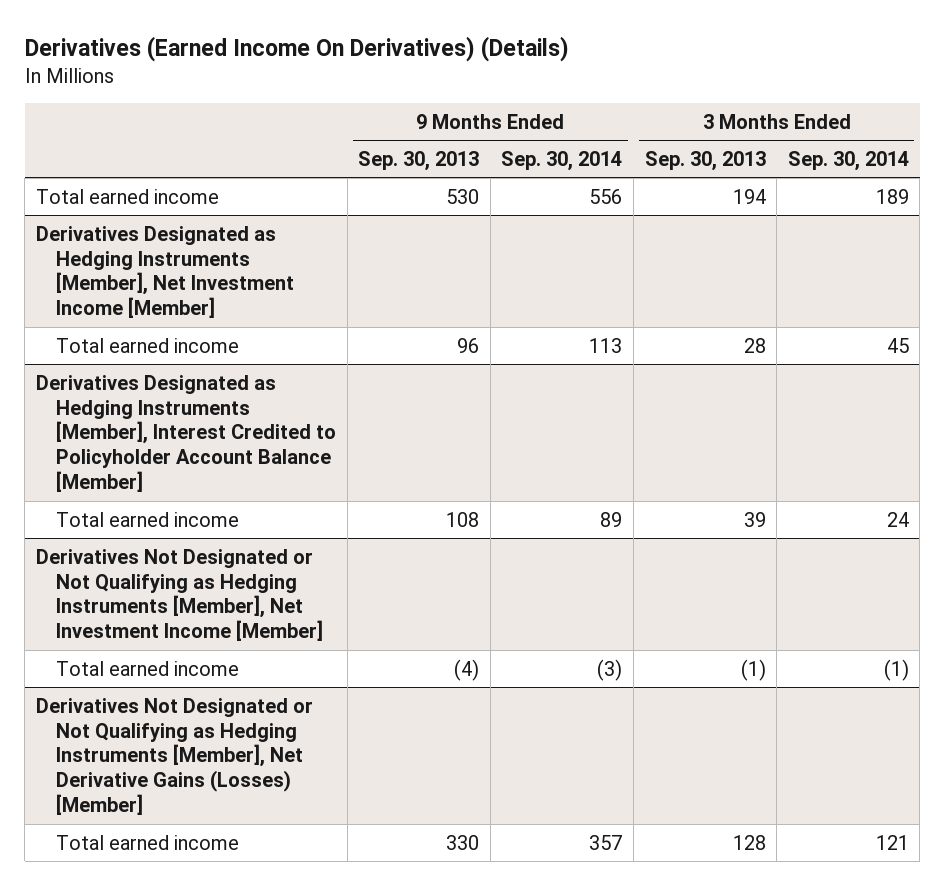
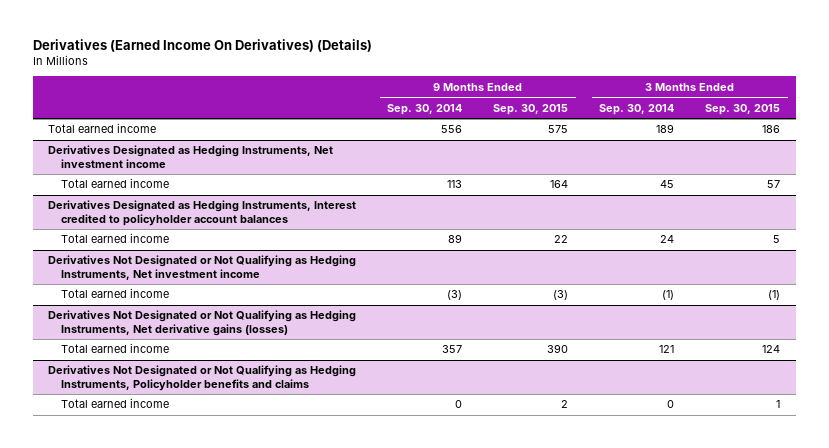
- | 9 Months Ended Sep. 30, 2013 | 9 Months Ended Sep. 30, 2014 | 3 Months Ended Sep. 30, 2013 | 3 Months Ended Sep. 30, 2014
+ | 9 Months Ended Sep. 30, 2014 | 9 Months Ended Sep. 30, 2015 | 3 Months Ended Sep. 30, 2014 | 3 Months Ended Sep. 30, 2015
- Derivatives Designated as Hedging Instruments [Member], Net Investment Income [Member]
+ Derivatives Designated as Hedging Instruments, Net investment income
- Derivatives Designated as Hedging Instruments [Member], Interest Credited to Policyholder Account Balance [Member]
+ Derivatives Designated as Hedging Instruments, Interest credited to policyholder account balances
- Derivatives Not Designated or Not Qualifying as Hedging Instruments [Member], Net Investment Income [Member]
+ Derivatives Not Designated or Not Qualifying as Hedging Instruments, Net investment income
- Derivatives Not Designated or Not Qualifying as Hedging Instruments [Member], Net Derivative Gains (Losses) [Member]
+ Derivatives Not Designated or Not Qualifying as Hedging Instruments, Net derivative gains (losses)
+ Derivatives Not Designated or Not Qualifying as Hedging Instruments, Policyholder benefits and claims
+ Total earned income | 0 | 2 | 0 | 1

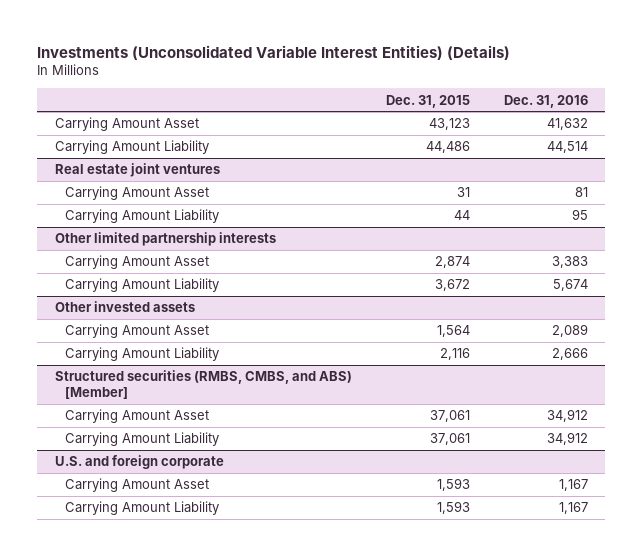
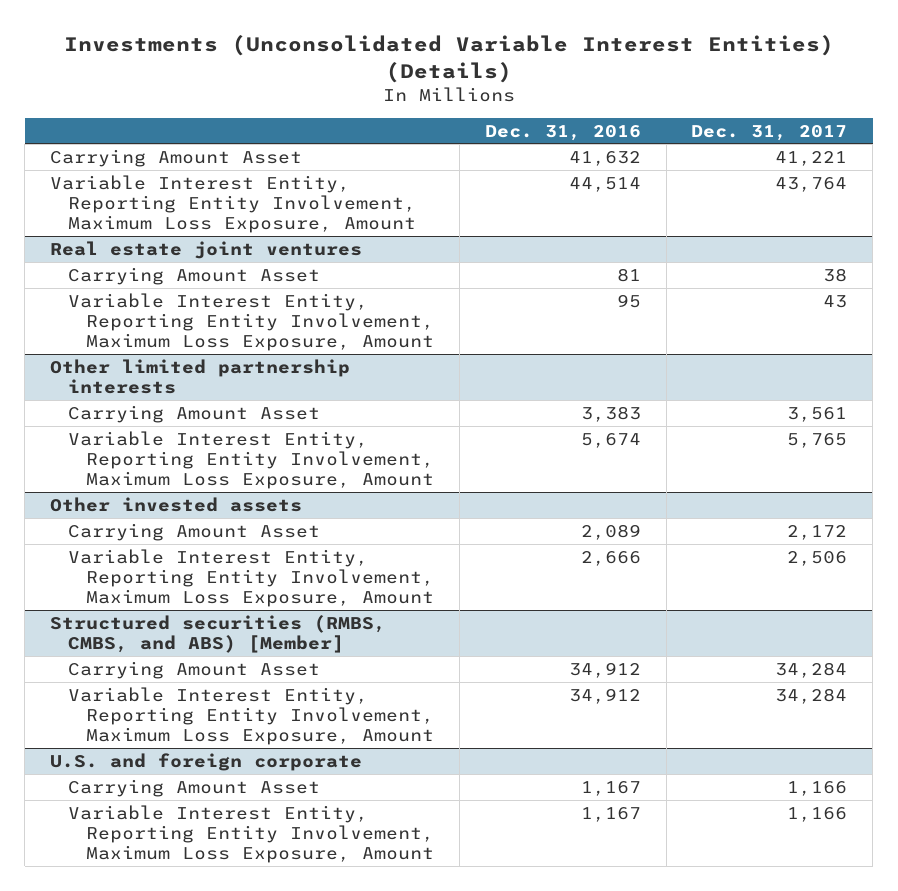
- | Dec. 31, 2015 | Dec. 31, 2016
+ | Dec. 31, 2016 | Dec. 31, 2017
- Carrying Amount Liability | 44,486 | 44,514
+ Variable Interest Entity, Reporting Entity Involvement, Maximum Loss Exposure, Amount | 44,514 | 43,764
@ Real estate joint ventures
- Carrying Amount Liability | 44 | 95
+ Variable Interest Entity, Reporting Entity Involvement, Maximum Loss Exposure, Amount | 95 | 43
@ Other limited partnership interests
- Carrying Amount Liability | 3,672 | 5,674
+ Variable Interest Entity, Reporting Entity Involvement, Maximum Loss Exposure, Amount | 5,674 | 5,765
@ Other invested assets
- Carrying Amount Liability | 2,116 | 2,666
+ Variable Interest Entity, Reporting Entity Involvement, Maximum Loss Exposure, Amount | 2,666 | 2,506
@ Structured securities (RMBS, CMBS, and ABS) [Member]
- Carrying Amount Liability | 37,061 | 34,912
+ Variable Interest Entity, Reporting Entity Involvement, Maximum Loss Exposure, Amount | 34,912 | 34,284
@ U.S. and foreign corporate
- Carrying Amount Liability | 1,593 | 1,167
+ Variable Interest Entity, Reporting Entity Involvement, Maximum Loss Exposure, Amount | 1,167 | 1,166

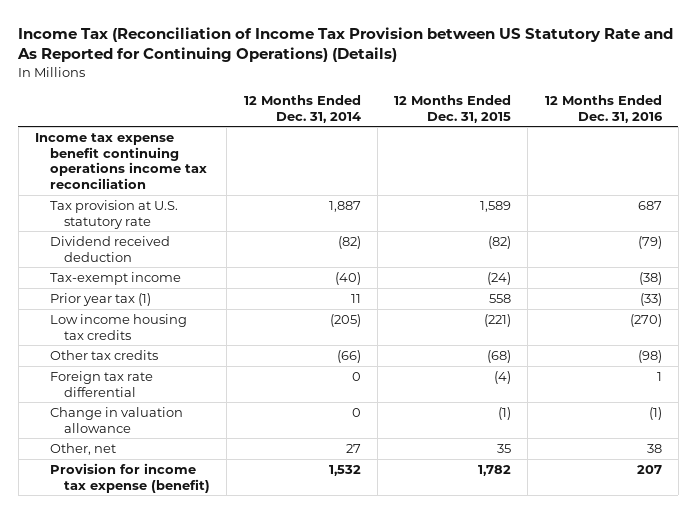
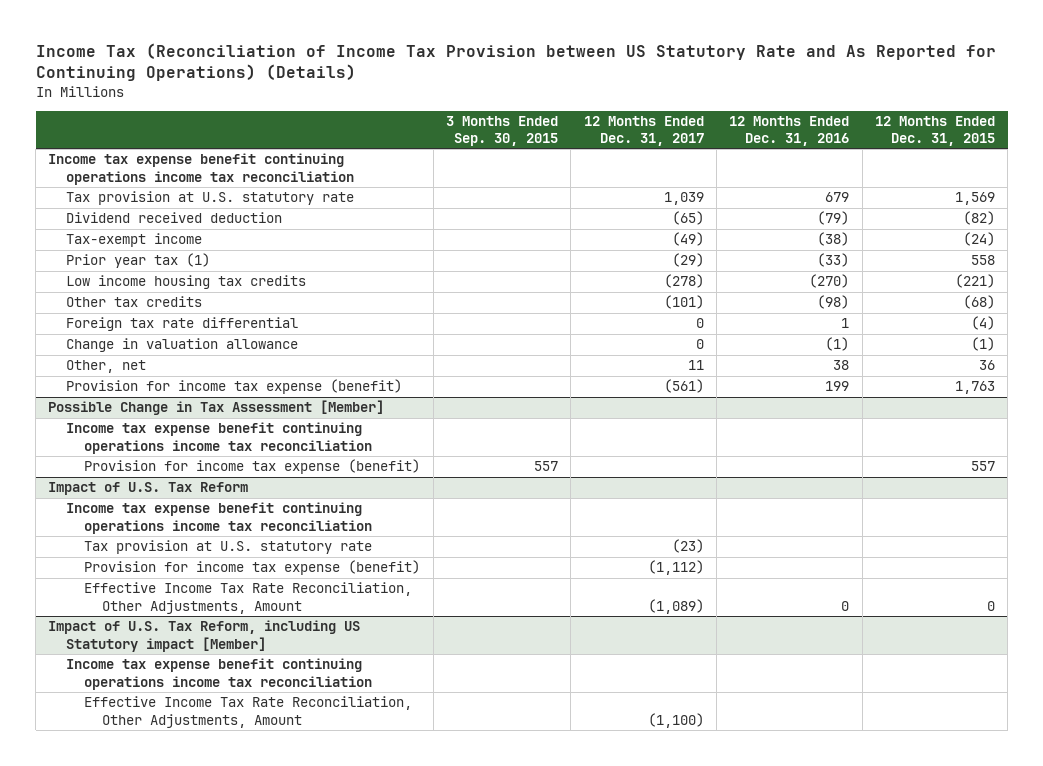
- | 12 Months Ended Dec. 31, 2014 | 12 Months Ended Dec. 31, 2015 | 12 Months Ended Dec. 31, 2016
+ | 3 Months Ended Sep. 30, 2015 | 12 Months Ended Dec. 31, 2017 | 12 Months Ended Dec. 31, 2016 | 12 Months Ended Dec. 31, 2015
- Tax provision at U.S. statutory rate | 1,887 | 1,589 | 687
+ Tax provision at U.S. statutory rate | | 1,039 | 679 | 1,569
- Other, net | 27 | 35 | 38
- Provision for income tax expense (benefit) | 1,532 | 1,782 | 207
+ Other, net | | 11 | 38 | 36
+ Provision for income tax expense (benefit) | | (561) | 199 | 1,763
+ Possible Change in Tax Assessment [Member]
+ Income tax expense benefit continuing operations income tax reconciliation
+ Provision for income tax expense (benefit) | 557 | | | 557
+ Impact of U.S. Tax Reform
+ Income tax expense benefit continuing operations income tax reconciliation
+ Tax provision at U.S. statutory rate | | (23) | |
+ Provision for income tax expense (benefit) | | (1,112) | |
+ Effective Income Tax Rate Reconciliation, Other Adjustments, Amount | | (1,089) | 0 | 0
+ Impact of U.S. Tax Reform, including US Statutory impact [Member]
+ Income tax expense benefit continuing operations income tax reconciliation
+ Effective Income Tax Rate Reconciliation, Other Adjustments, Amount | | (1,100) | |

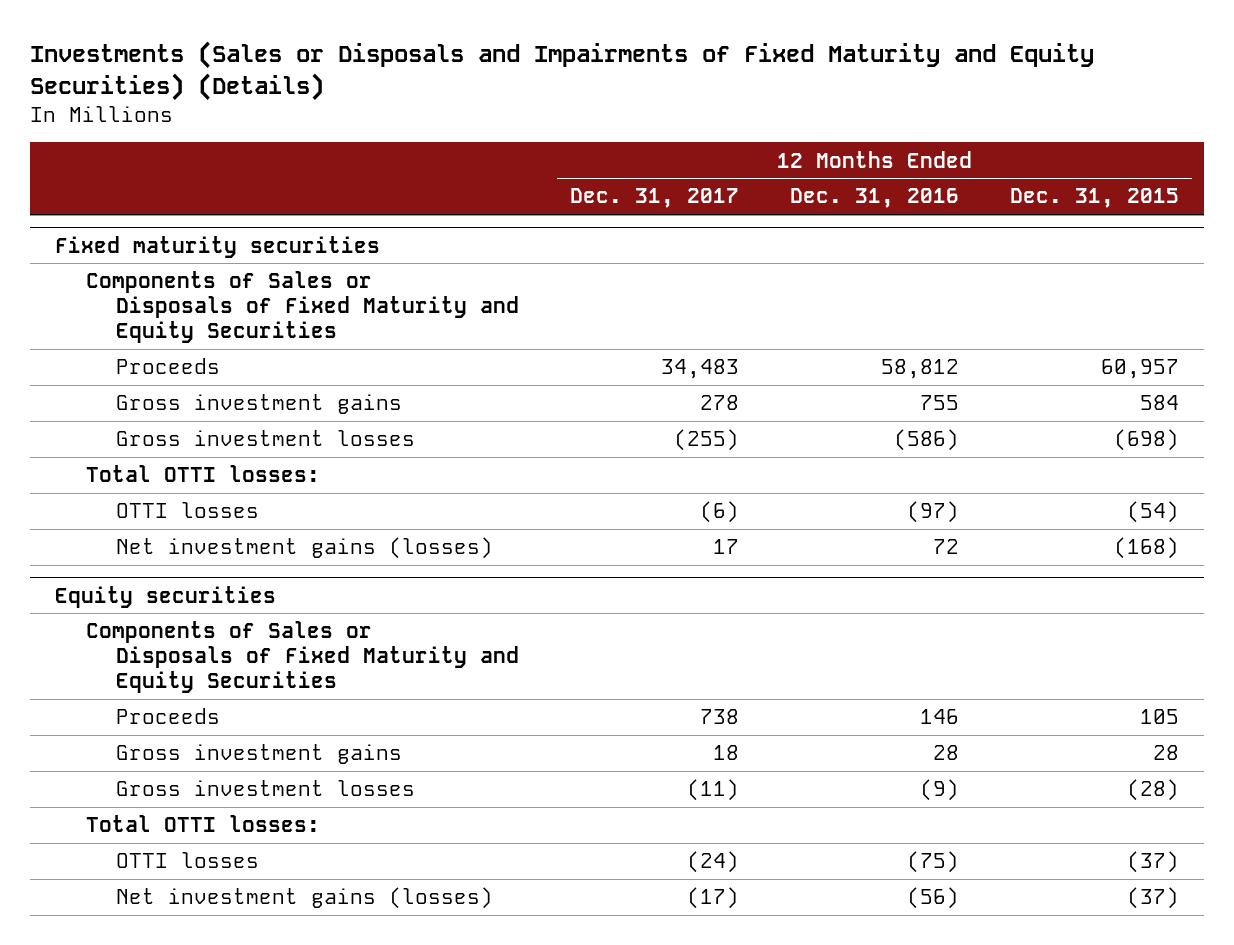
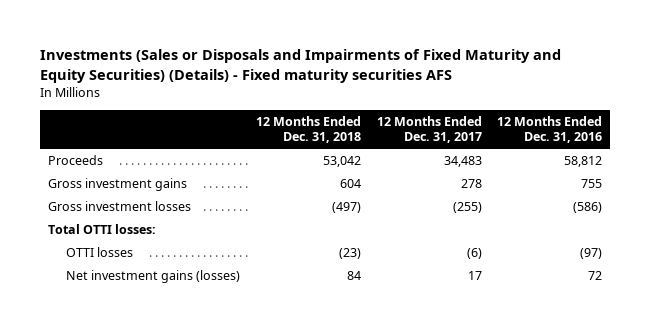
- Investments (Sales or Disposals and Impairments of Fixed Maturity and Equity Securities) (Details)
+ Investments (Sales or Disposals and Impairments of Fixed Maturity and Equity Securities) (Details) - Fixed maturity securities AFS
- | 12 Months Ended Dec. 31, 2017 | 12 Months Ended Dec. 31, 2016 | 12 Months Ended Dec. 31, 2015
+ | 12 Months Ended Dec. 31, 2018 | 12 Months Ended Dec. 31, 2017 | 12 Months Ended Dec. 31, 2016
- Fixed maturity securities
- Components of Sales or Disposals of Fixed Maturity and Equity Securities
- Equity securities
- Components of Sales or Disposals of Fixed Maturity and Equity Securities
- Proceeds | 738 | 146 | 105
- Gross investment gains | 18 | 28 | 28
- Gross investment losses | (11) | (9) | (28)
- Total OTTI losses:
- OTTI losses | (24) | (75) | (37)
- Net investment gains (losses) | (17) | (56) | (37)

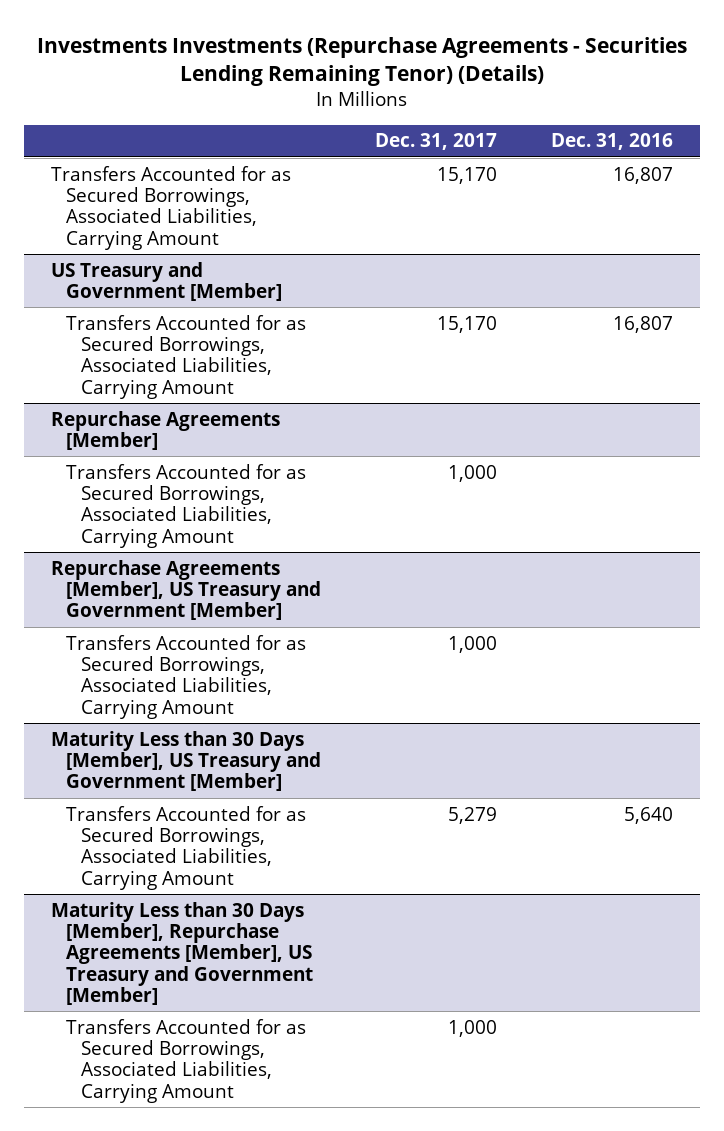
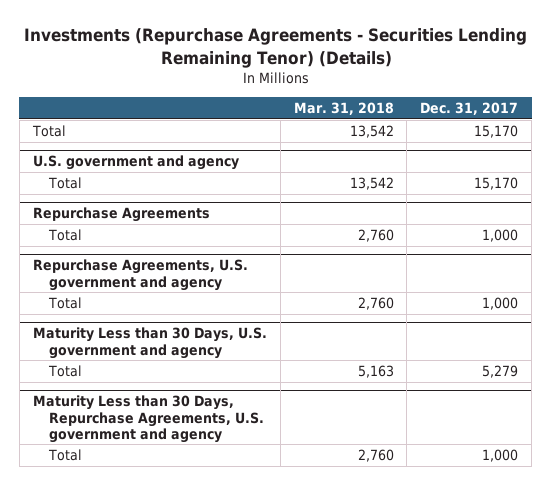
- Investments Investments (Repurchase Agreements - Securities Lending Remaining Tenor) (Details)
+ Investments (Repurchase Agreements - Securities Lending Remaining Tenor) (Details)
- | Dec. 31, 2017 | Dec. 31, 2016
+ | Mar. 31, 2018 | Dec. 31, 2017
- Transfers Accounted for as Secured Borrowings, Associated Liabilities, Carrying Amount | 15,170 | 16,807
- US Treasury and Government [Member]
- Transfers Accounted for as Secured Borrowings, Associated Liabilities, Carrying Amount | 15,170 | 16,807
- Repurchase Agreements [Member]
- Transfers Accounted for as Secured Borrowings, Associated Liabilities, Carrying Amount | 1,000 |
- Repurchase Agreements [Member], US Treasury and Government [Member]
- Transfers Accounted for as Secured Borrowings, Associated Liabilities, Carrying Amount | 1,000 |
- Maturity Less than 30 Days [Member], US Treasury and Government [Member]
- Transfers Accounted for as Secured Borrowings, Associated Liabilities, Carrying Amount | 5,279 | 5,640
- Maturity Less than 30 Days [Member], Repurchase Agreements [Member], US Treasury and Government [Member]
- Transfers Accounted for as Secured Borrowings, Associated Liabilities, Carrying Amount | 1,000 |
+ Total | 13,542 | 15,170
+ U.S. government and agency
+ Total | 13,542 | 15,170
+ Repurchase Agreements
+ Total | 2,760 | 1,000
+ Repurchase Agreements, U.S. government and agency
+ Total | 2,760 | 1,000
+ Maturity Less than 30 Days, U.S. government and agency
+ Total | 5,163 | 5,279
+ Maturity Less than 30 Days, Repurchase Agreements, U.S. government and agency
+ Total | 2,760 | 1,000

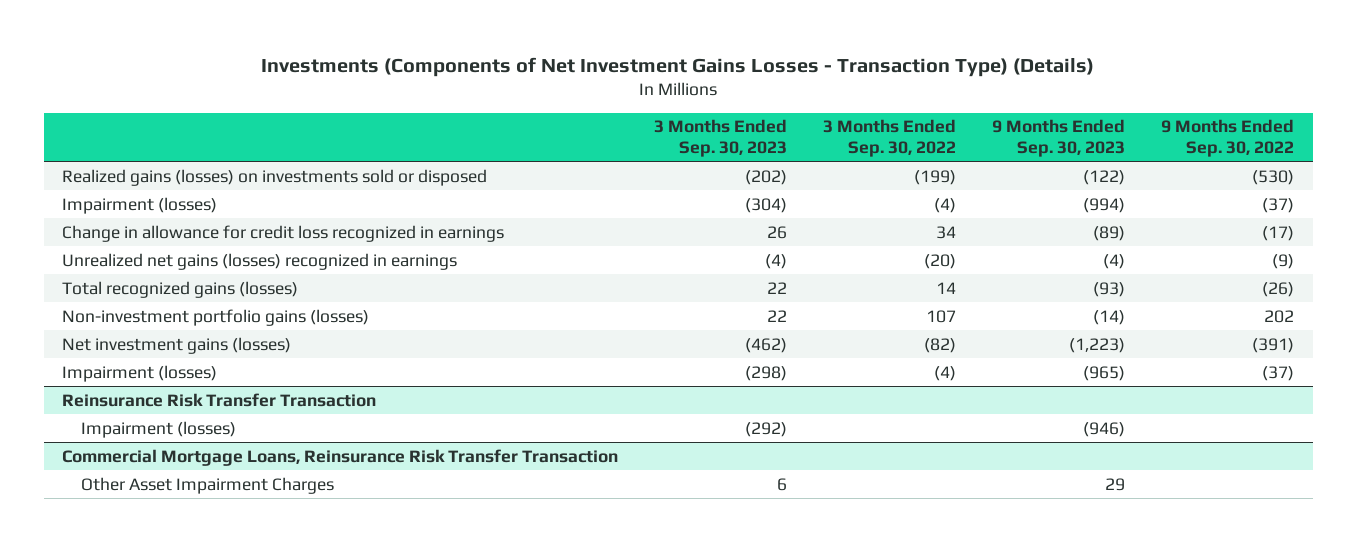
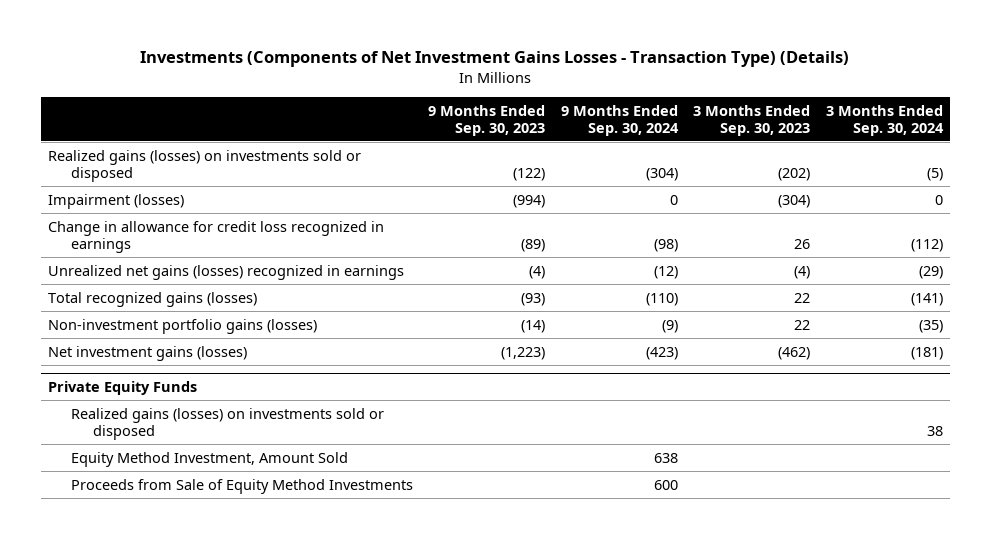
- | 3 Months Ended Sep. 30, 2023 | 3 Months Ended Sep. 30, 2022 | 9 Months Ended Sep. 30, 2023 | 9 Months Ended Sep. 30, 2022
+ | 9 Months Ended Sep. 30, 2023 | 9 Months Ended Sep. 30, 2024 | 3 Months Ended Sep. 30, 2023 | 3 Months Ended Sep. 30, 2024
- Impairment (losses) | (298) | (4) | (965) | (37)
- Reinsurance Risk Transfer Transaction
- Impairment (losses) | (292) | | (946) |
- Commercial Mortgage Loans, Reinsurance Risk Transfer Transaction
- Other Asset Impairment Charges | 6 | | 29 |
+ Private Equity Funds
+ Realized gains (losses) on investments sold or disposed | | | | 38
+ Equity Method Investment, Amount Sold | | 638 | |
+ Proceeds from Sale of Equity Method Investments | | 600 | |

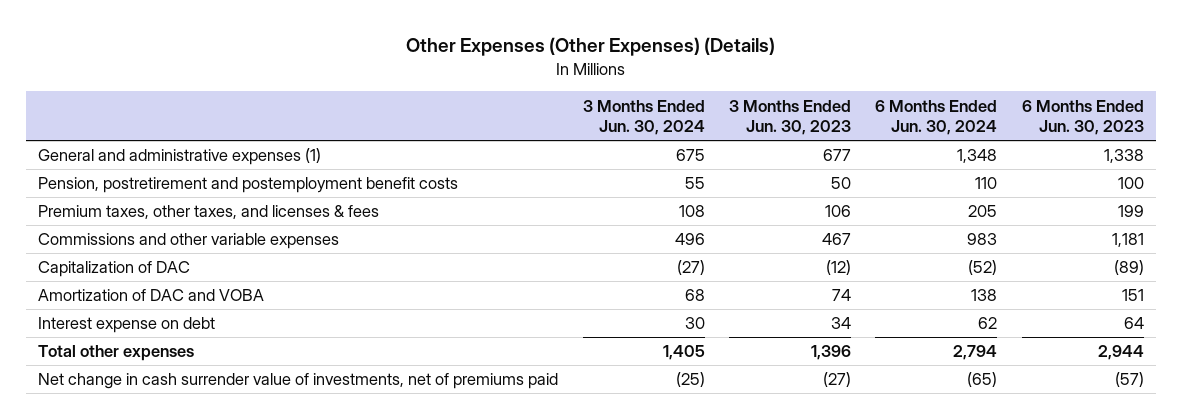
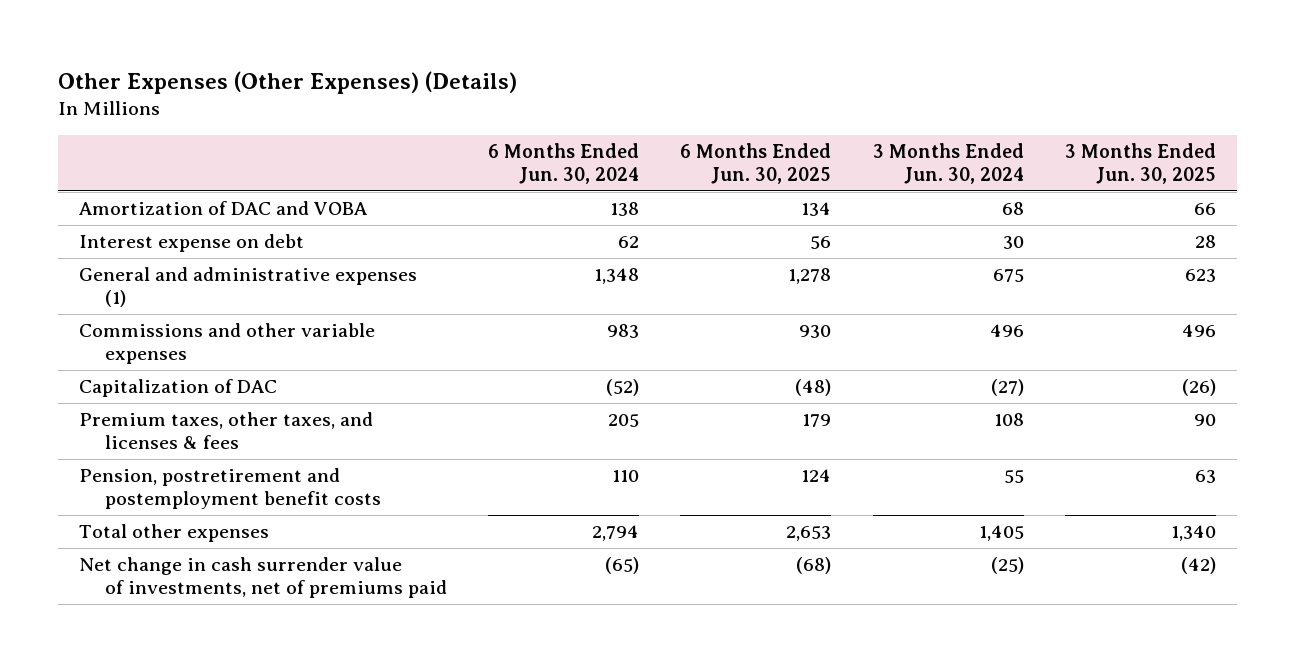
- | 3 Months Ended Jun. 30, 2024 | 3 Months Ended Jun. 30, 2023 | 6 Months Ended Jun. 30, 2024 | 6 Months Ended Jun. 30, 2023
+ | 6 Months Ended Jun. 30, 2024 | 6 Months Ended Jun. 30, 2025 | 3 Months Ended Jun. 30, 2024 | 3 Months Ended Jun. 30, 2025
moved up: Amortization of DAC and VOBA | 138 | 134 | 68 | 66
moved up: Interest expense on debt | 62 | 56 | 30 | 28
moved down: Premium taxes, other taxes, and licenses & fees | 205 | 179 | 108 | 90
moved down: Pension, postretirement and postemployment benefit costs | 110 | 124 | 55 | 63

